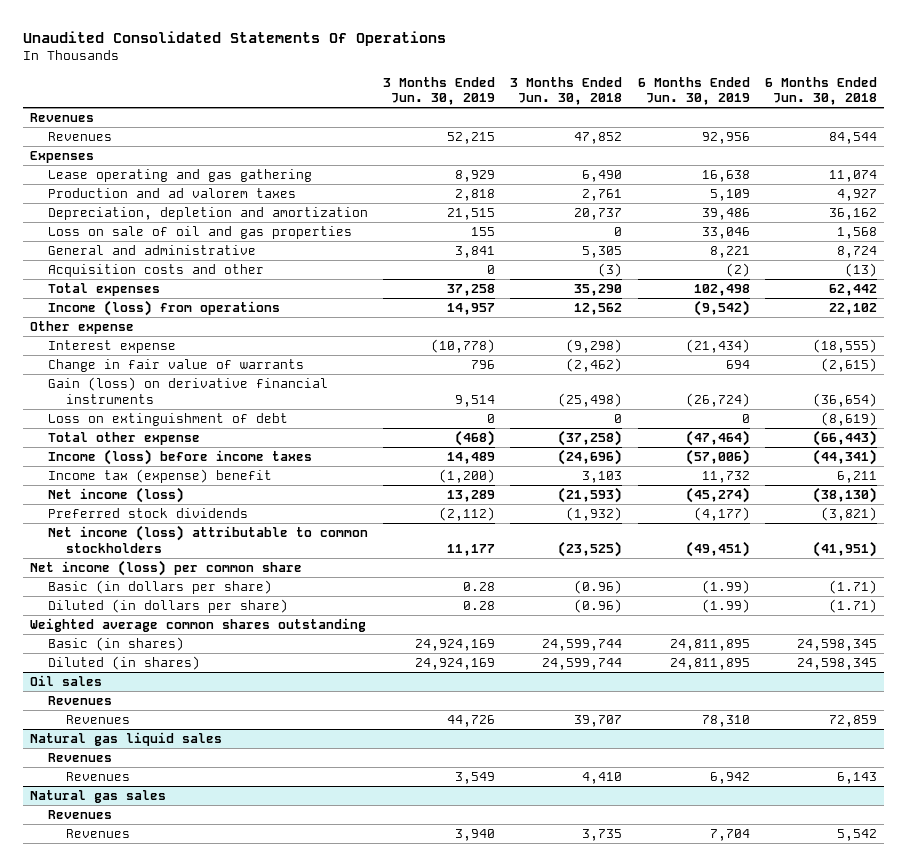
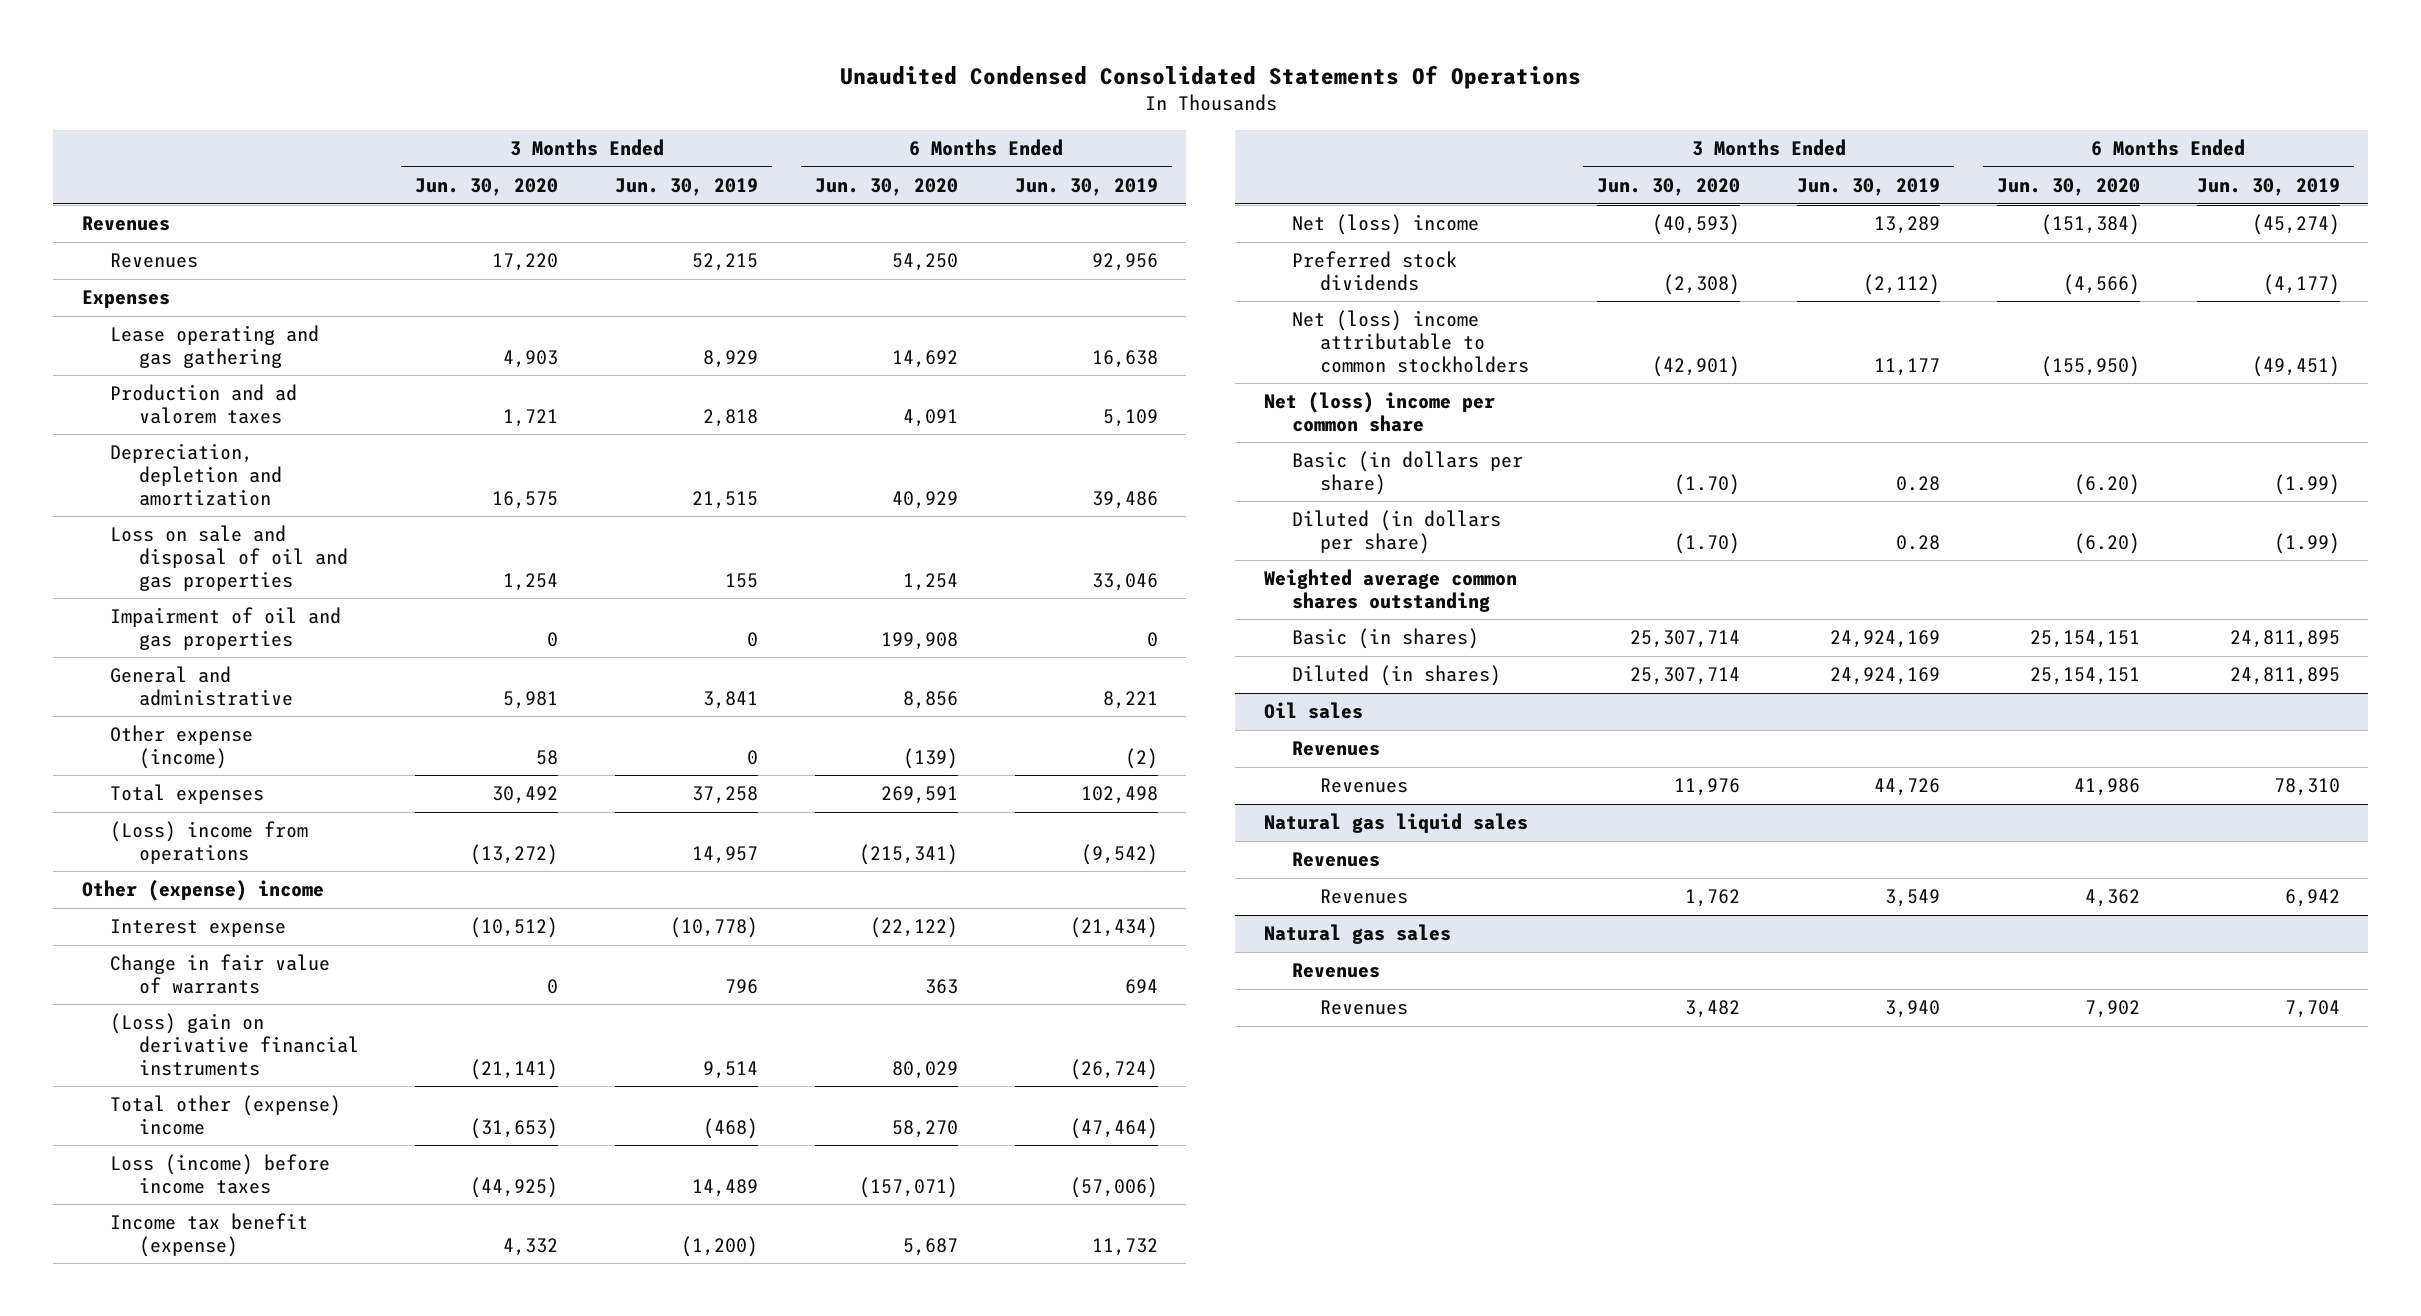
- Unaudited Consolidated Statements Of Operations
+ Unaudited Condensed Consolidated Statements Of Operations
- | 3 Months Ended Jun. 30, 2019 | 3 Months Ended Jun. 30, 2018 | 6 Months Ended Jun. 30, 2019 | 6 Months Ended Jun. 30, 2018
+ | 3 Months Ended Jun. 30, 2020 | 3 Months Ended Jun. 30, 2019 | 6 Months Ended Jun. 30, 2020 | 6 Months Ended Jun. 30, 2019
- Loss on sale of oil and gas properties | 155 | 0 | 33,046 | 1,568
+ Loss on sale and disposal of oil and gas properties | 1,254 | 155 | 1,254 | 33,046
+ Impairment of oil and gas properties | 0 | 0 | 199,908 | 0
- Acquisition costs and other | 0 | (3) | (2) | (13)
+ Other expense (income) | 58 | 0 | (139) | (2)
- Income (loss) from operations | 14,957 | 12,562 | (9,542) | 22,102
- Other expense
+ (Loss) income from operations | (13,272) | 14,957 | (215,341) | (9,542)
+ Other (expense) income
- Gain (loss) on derivative financial instruments | 9,514 | (25,498) | (26,724) | (36,654)
- Loss on extinguishment of debt | 0 | 0 | 0 | (8,619)
- Total other expense | (468) | (37,258) | (47,464) | (66,443)
- Income (loss) before income taxes | 14,489 | (24,696) | (57,006) | (44,341)
- Income tax (expense) benefit | (1,200) | 3,103 | 11,732 | 6,211
- Net income (loss) | 13,289 | (21,593) | (45,274) | (38,130)
+ (Loss) gain on derivative financial instruments | (21,141) | 9,514 | 80,029 | (26,724)
+ Total other (expense) income | (31,653) | (468) | 58,270 | (47,464)
+ Loss (income) before income taxes | (44,925) | 14,489 | (157,071) | (57,006)
+ Income tax benefit (expense) | 4,332 | (1,200) | 5,687 | 11,732
+ Net (loss) income | (40,593) | 13,289 | (151,384) | (45,274)
- Net income (loss) attributable to common stockholders | 11,177 | (23,525) | (49,451) | (41,951)
- Net income (loss) per common share
+ Net (loss) income attributable to common stockholders | (42,901) | 11,177 | (155,950) | (49,451)
+ Net (loss) income per common share

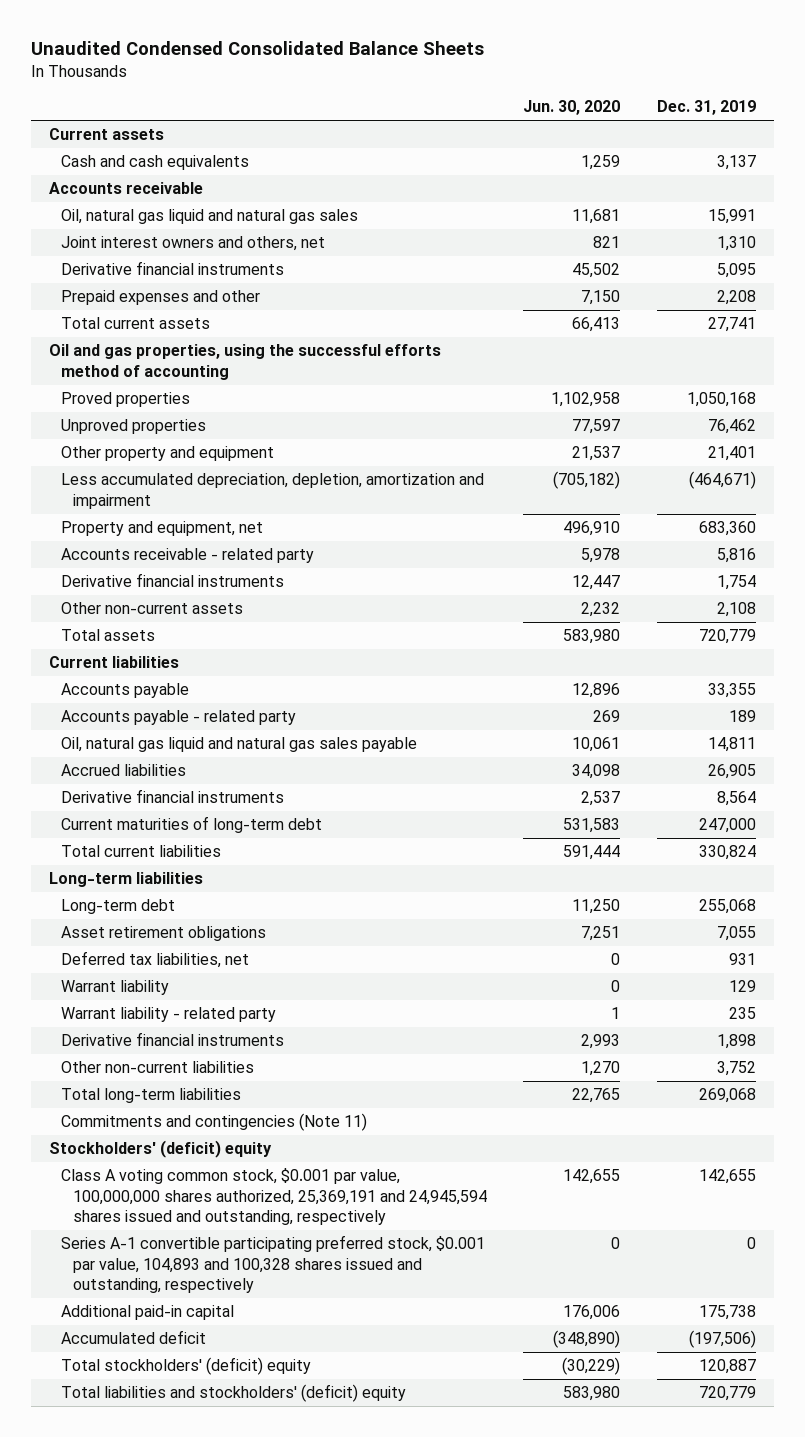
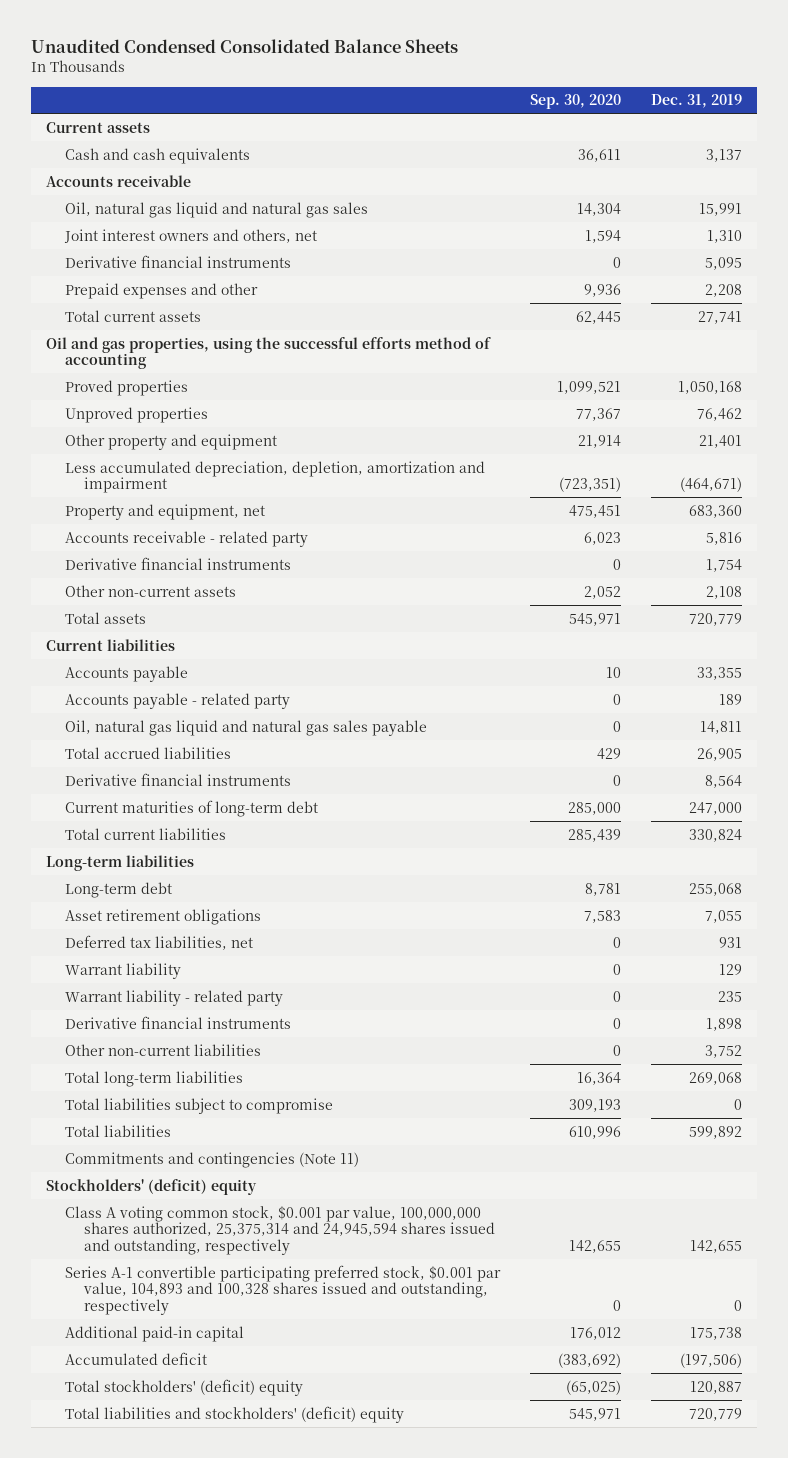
- | Jun. 30, 2020 | Dec. 31, 2019
+ | Sep. 30, 2020 | Dec. 31, 2019
- Accrued liabilities | 34,098 | 26,905
+ Total accrued liabilities | 429 | 26,905
+ Total liabilities subject to compromise | 309,193 | 0
+ Total liabilities | 610,996 | 599,892
- Class A voting common stock, $0.001 par value, 100,000,000 shares authorized, 25,369,191 and 24,945,594 shares issued and outstanding, respectively | 142,655 | 142,655
+ Class A voting common stock, $0.001 par value, 100,000,000 shares authorized, 25,375,314 and 24,945,594 shares issued and outstanding, respectively | 142,655 | 142,655

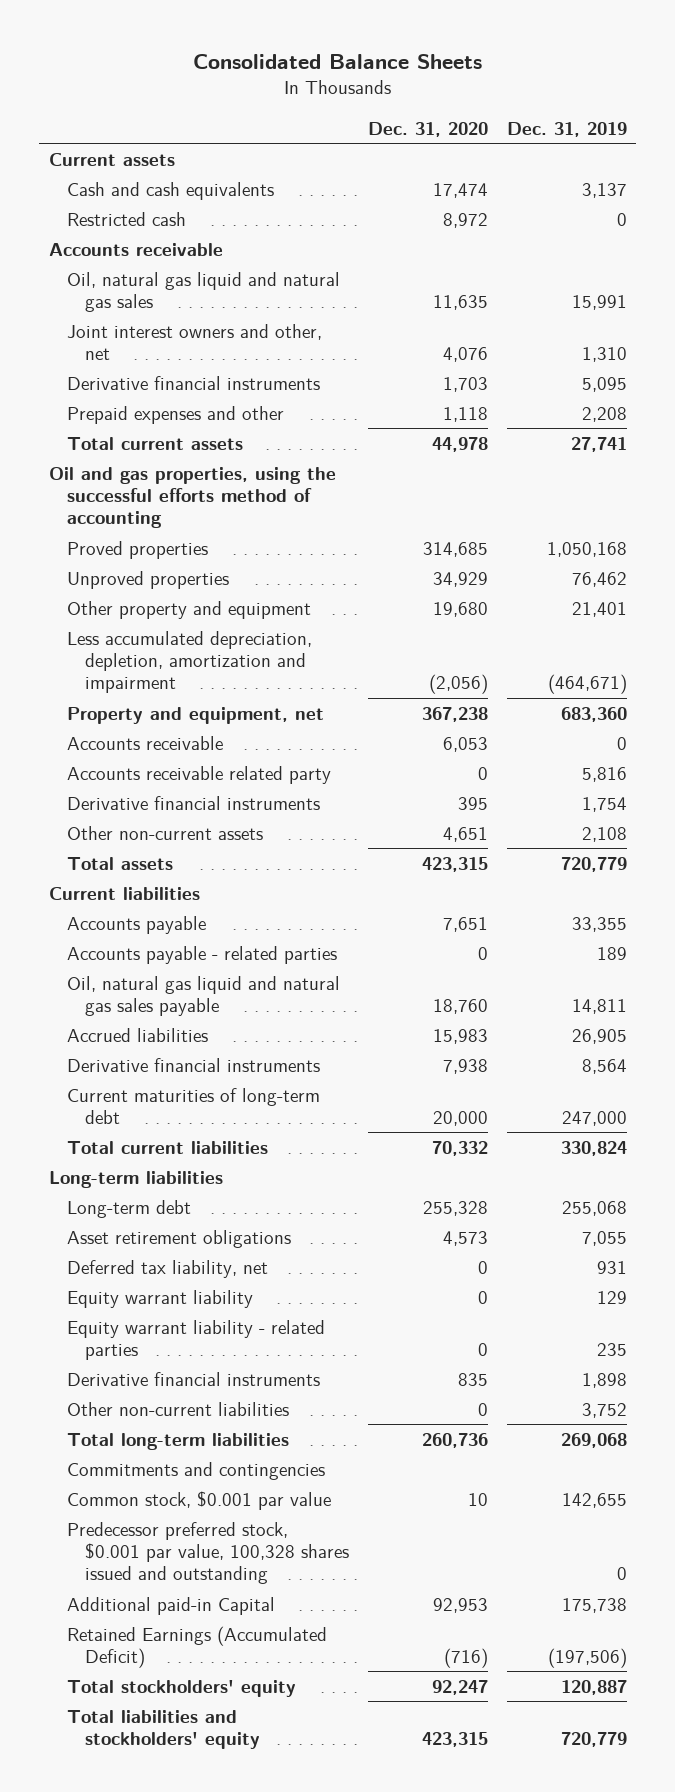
- Unaudited Condensed Consolidated Balance Sheets
+ Consolidated Balance Sheets
- | Sep. 30, 2020 | Dec. 31, 2019
+ | Dec. 31, 2020 | Dec. 31, 2019
+ Restricted cash | 8,972 | 0
- Joint interest owners and others, net | 1,594 | 1,310
+ Joint interest owners and other, net | 4,076 | 1,310
- Accounts receivable - related party | 6,023 | 5,816
+ Accounts receivable | 6,053 | 0
+ Accounts receivable related party | 0 | 5,816
- Accounts payable - related party | 0 | 189
+ Accounts payable - related parties | 0 | 189
- Total accrued liabilities | 429 | 26,905
+ Accrued liabilities | 15,983 | 26,905
- Deferred tax liabilities, net | 0 | 931
- Warrant liability | 0 | 129
- Warrant liability - related party | 0 | 235
+ Deferred tax liability, net | 0 | 931
+ Equity warrant liability | 0 | 129
+ Equity warrant liability - related parties | 0 | 235
- Total liabilities subject to compromise | 309,193 | 0
- Total liabilities | 610,996 | 599,892
- Commitments and contingencies (Note 11)
- Stockholders' (deficit) equity
- Class A voting common stock, $0.001 par value, 100,000,000 shares authorized, 25,375,314 and 24,945,594 shares issued and outstanding, respectively | 142,655 | 142,655
- Series A-1 convertible participating preferred stock, $0.001 par value, 104,893 and 100,328 shares issued and outstanding, respectively | 0 | 0
- Additional paid-in capital | 176,012 | 175,738
- Accumulated deficit | (383,692) | (197,506)
- Total stockholders' (deficit) equity | (65,025) | 120,887
- Total liabilities and stockholders' (deficit) equity | 545,971 | 720,779
+ Commitments and contingencies
+ Common stock, $0.001 par value | 10 | 142,655
+ Predecessor preferred stock, $0.001 par value, 100,328 shares issued and outstanding | | 0
+ Additional paid-in Capital | 92,953 | 175,738
+ Retained Earnings (Accumulated Deficit) | (716) | (197,506)
+ Total stockholders' equity | 92,247 | 120,887
+ Total liabilities and stockholders' equity | 423,315 | 720,779

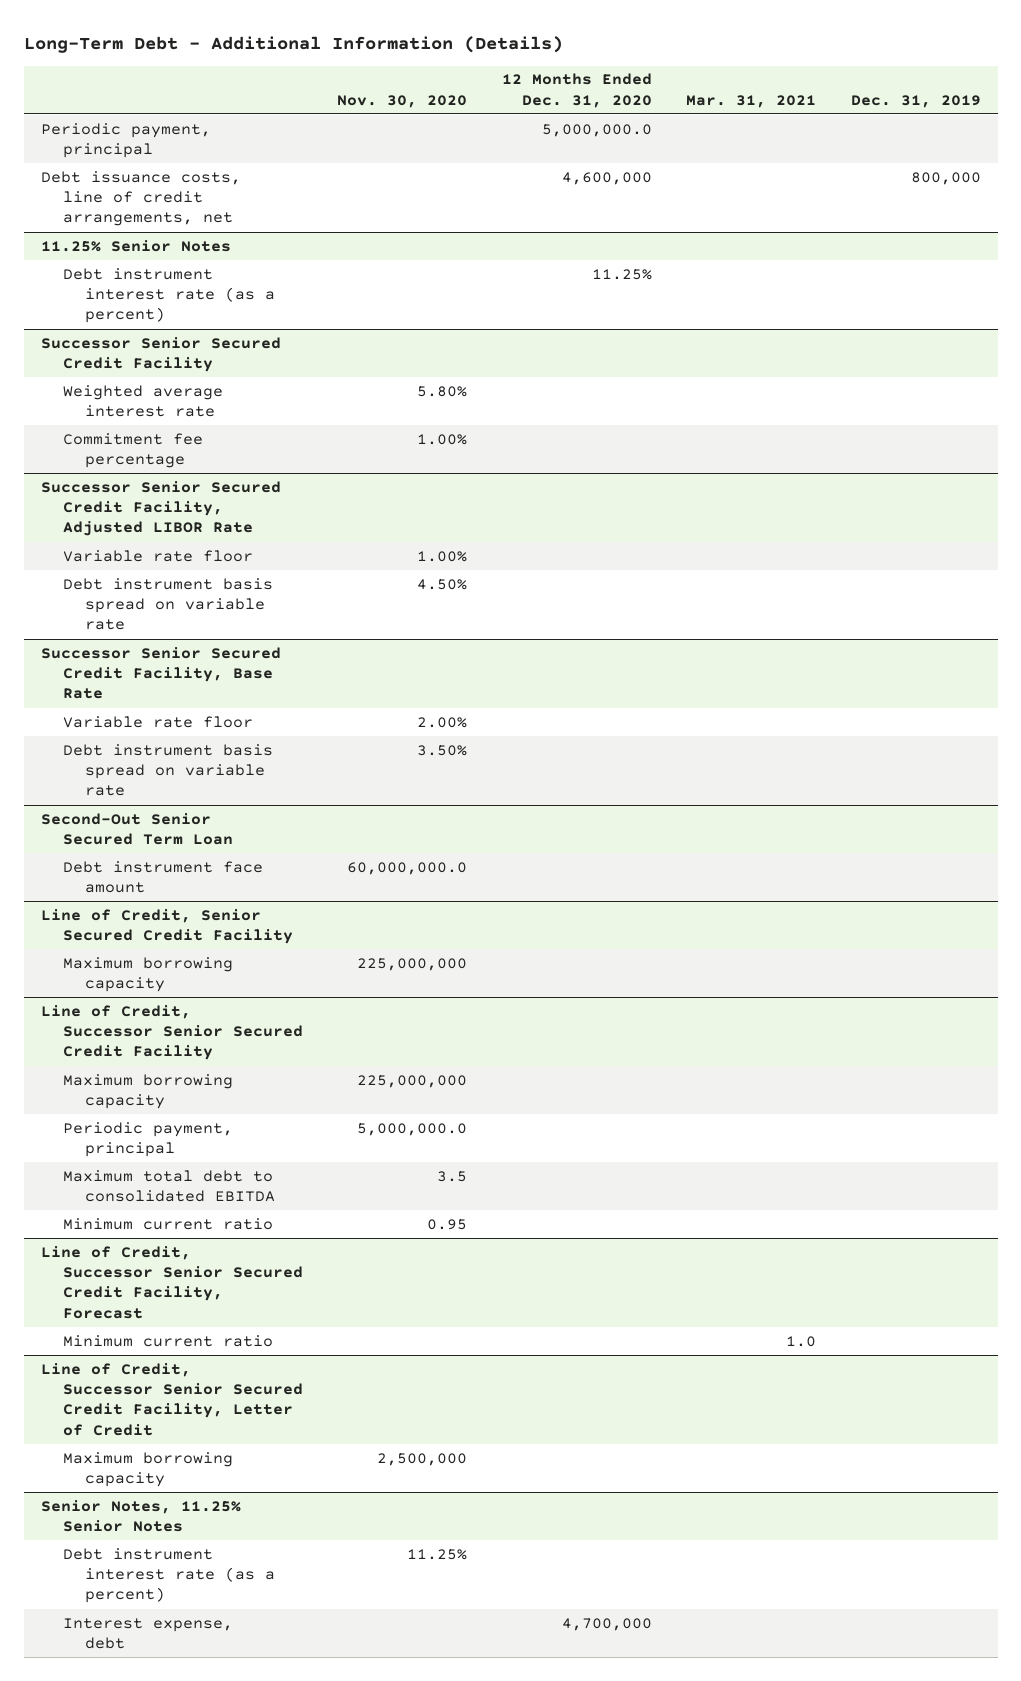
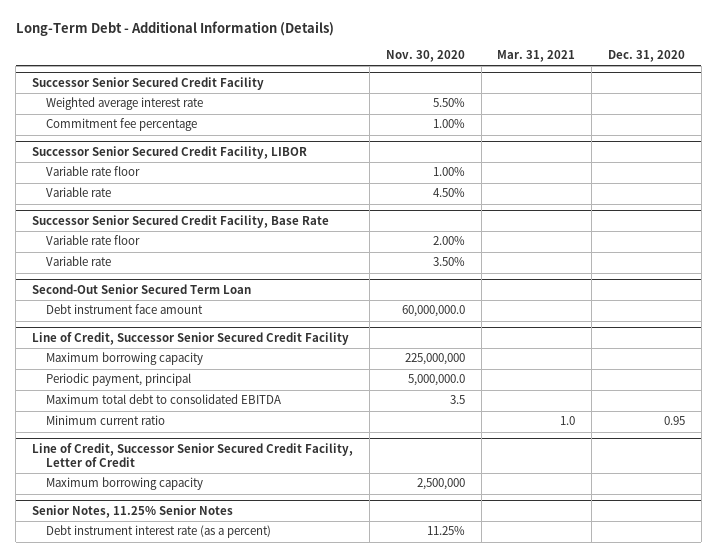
- | Nov. 30, 2020 | 12 Months Ended Dec. 31, 2020 | Mar. 31, 2021 | Dec. 31, 2019
+ | Nov. 30, 2020 | Mar. 31, 2021 | Dec. 31, 2020
- Periodic payment, principal | | 5,000,000.0 | |
- Debt issuance costs, line of credit arrangements, net | | 4,600,000 | | 800,000
- 11.25% Senior Notes
- Debt instrument interest rate (as a percent) | | 11.25% | |
@ Successor Senior Secured Credit Facility
- Weighted average interest rate | 5.80% | | |
+ Weighted average interest rate | 5.50% | |
- Successor Senior Secured Credit Facility, Adjusted LIBOR Rate
+ Successor Senior Secured Credit Facility, LIBOR
- Debt instrument basis spread on variable rate | 4.50% | | |
+ Variable rate | 4.50% | |
@ Successor Senior Secured Credit Facility, Base Rate
- Debt instrument basis spread on variable rate | 3.50% | | |
+ Variable rate | 3.50% | |
- Line of Credit, Senior Secured Credit Facility
- Maximum borrowing capacity | 225,000,000 | | |
@ Line of Credit, Successor Senior Secured Credit Facility
- Minimum current ratio | 0.95 | | |
- Line of Credit, Successor Senior Secured Credit Facility, Forecast
@ Senior Notes, 11.25% Senior Notes
- Interest expense, debt | | 4,700,000 | |

